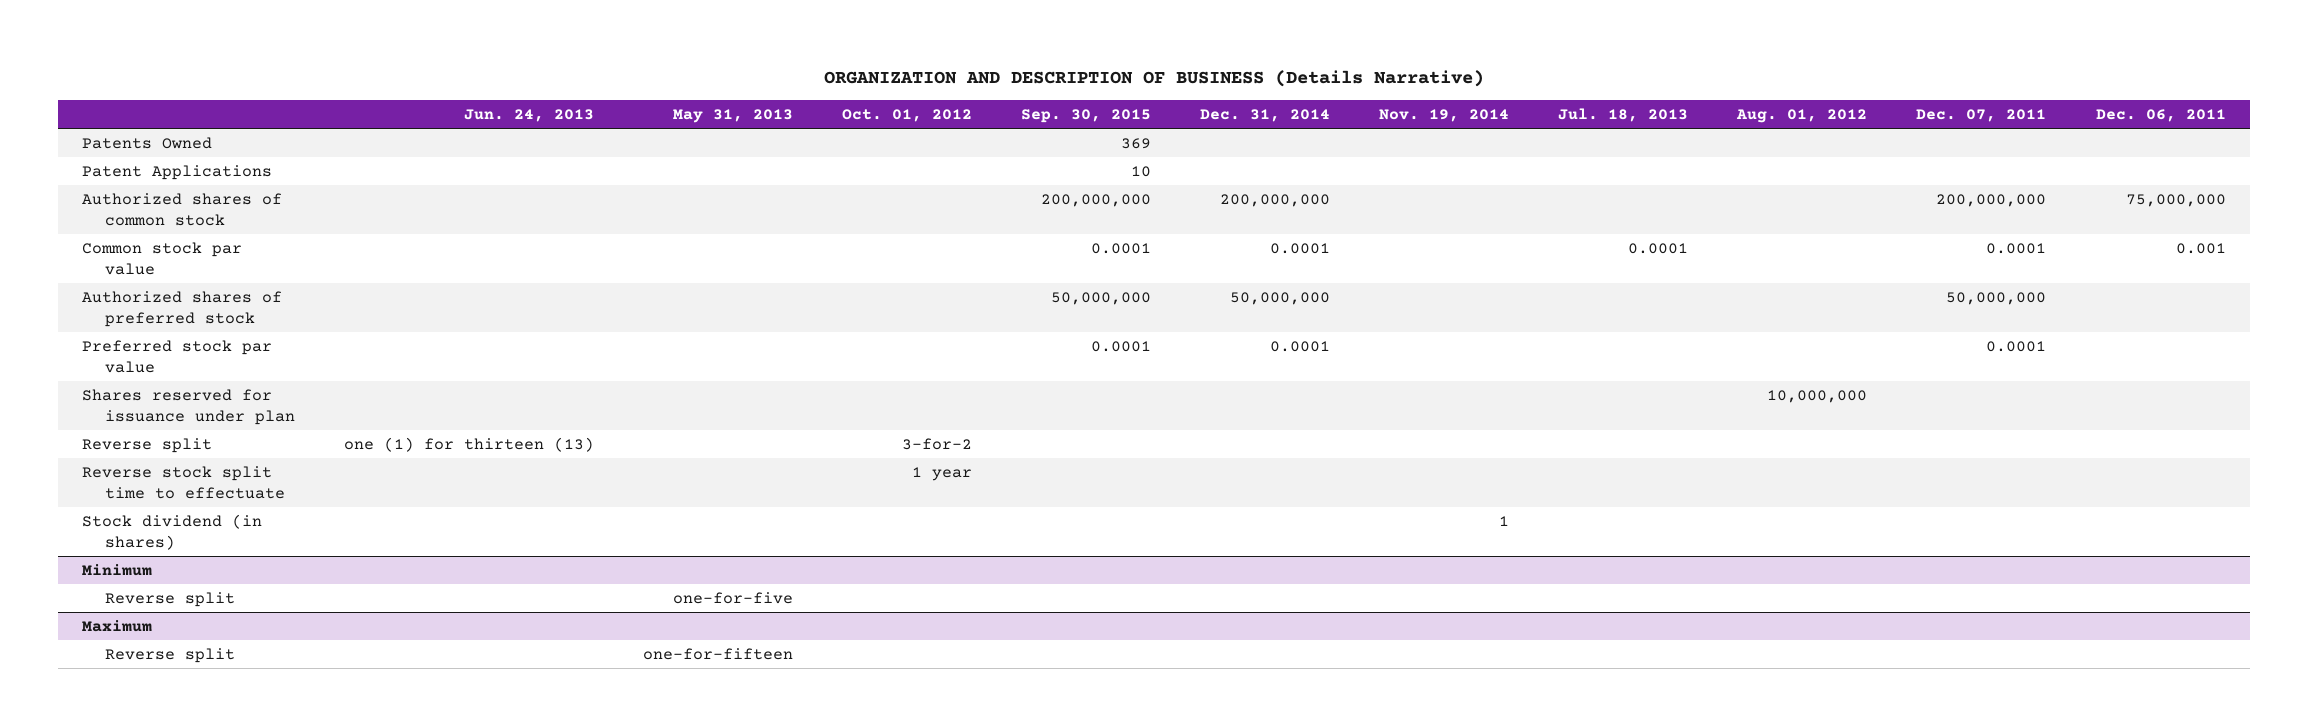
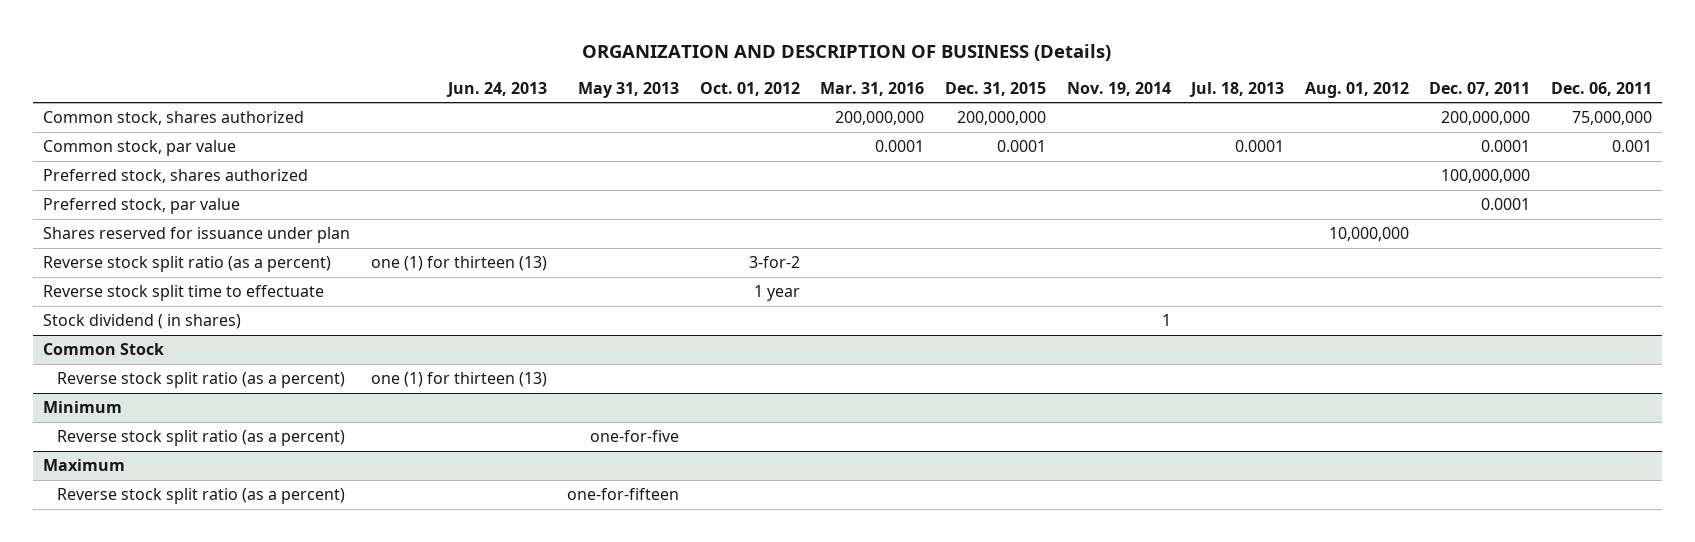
- ORGANIZATION AND DESCRIPTION OF BUSINESS (Details Narrative)
+ ORGANIZATION AND DESCRIPTION OF BUSINESS (Details)
- | Jun. 24, 2013 | May 31, 2013 | Oct. 01, 2012 | Sep. 30, 2015 | Dec. 31, 2014 | Nov. 19, 2014 | Jul. 18, 2013 | Aug. 01, 2012 | Dec. 07, 2011 | Dec. 06, 2011
+ | Jun. 24, 2013 | May 31, 2013 | Oct. 01, 2012 | Mar. 31, 2016 | Dec. 31, 2015 | Nov. 19, 2014 | Jul. 18, 2013 | Aug. 01, 2012 | Dec. 07, 2011 | Dec. 06, 2011
- Patents Owned | | | | 369 | | | | | |
- Patent Applications | | | | 10 | | | | | |
- Authorized shares of common stock | | | | 200,000,000 | 200,000,000 | | | | 200,000,000 | 75,000,000
- Common stock par value | | | | 0.0001 | 0.0001 | | 0.0001 | | 0.0001 | 0.001
- Authorized shares of preferred stock | | | | 50,000,000 | 50,000,000 | | | | 50,000,000 |
- Preferred stock par value | | | | 0.0001 | 0.0001 | | | | 0.0001 |
+ Common stock, shares authorized | | | | 200,000,000 | 200,000,000 | | | | 200,000,000 | 75,000,000
+ Common stock, par value | | | | 0.0001 | 0.0001 | | 0.0001 | | 0.0001 | 0.001
+ Preferred stock, shares authorized | | | | | | | | | 100,000,000 |
+ Preferred stock, par value | | | | | | | | | 0.0001 |
- Reverse split | one (1) for thirteen (13) | | 3-for-2 | | | | | | |
+ Reverse stock split ratio (as a percent) | one (1) for thirteen (13) | | 3-for-2 | | | | | | |
- Stock dividend (in shares) | | | | | | 1 | | | |
+ Stock dividend ( in shares) | | | | | | 1 | | | |
+ Common Stock
+ Reverse stock split ratio (as a percent) | one (1) for thirteen (13) | | | | | | | | |
@ Minimum
- Reverse split | | one-for-five | | | | | | | |
+ Reverse stock split ratio (as a percent) | | one-for-five | | | | | | | |
@ Maximum
- Reverse split | | one-for-fifteen | | | | | | | |
+ Reverse stock split ratio (as a percent) | | one-for-fifteen | | | | | | | |

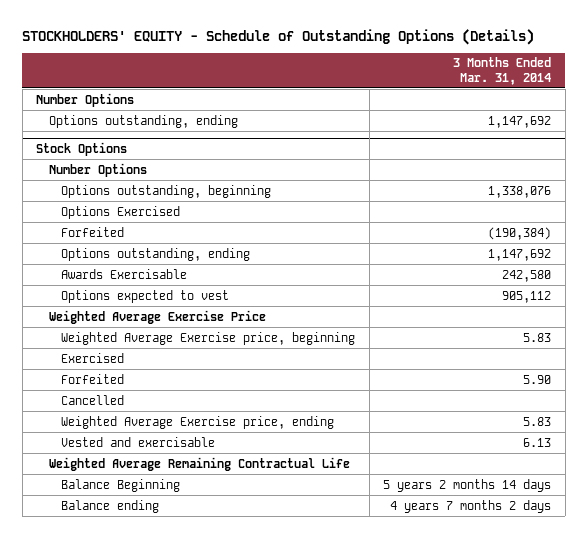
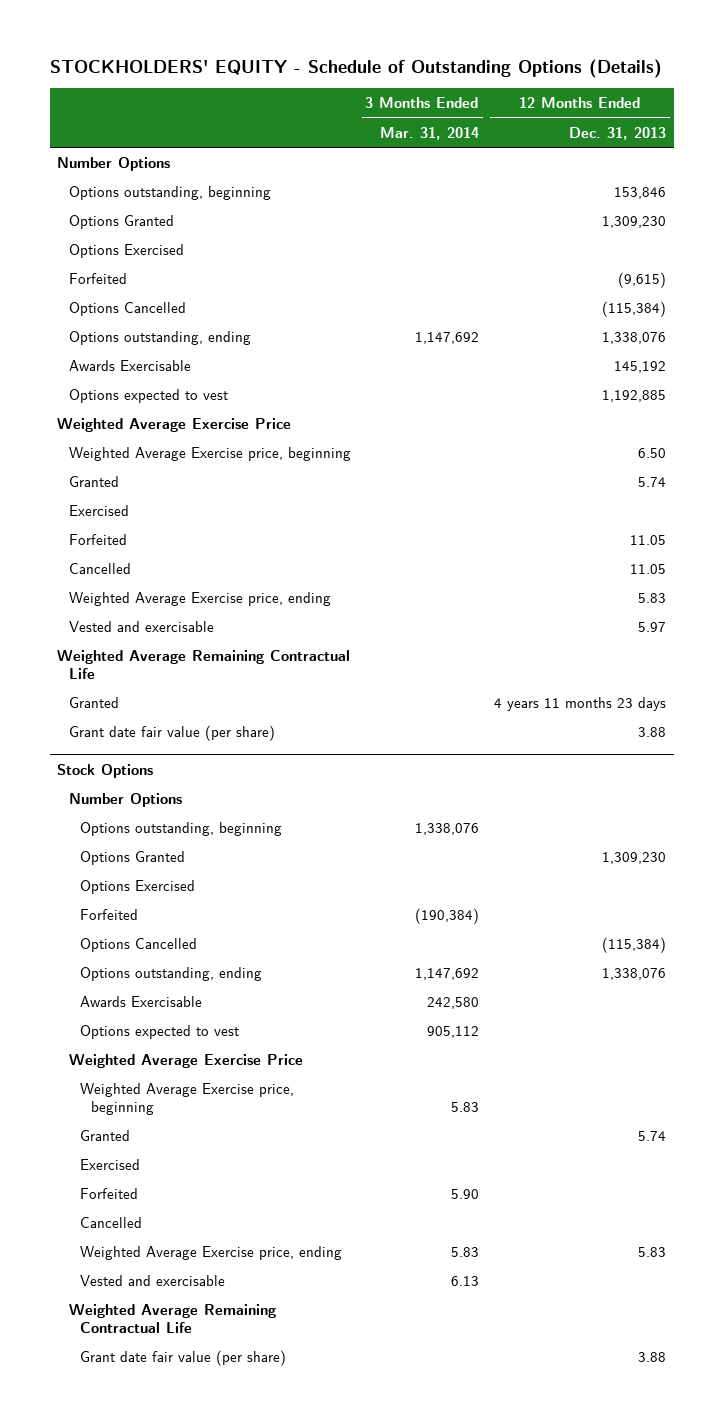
- | 3 Months Ended Mar. 31, 2014
+ | 3 Months Ended Mar. 31, 2014 | 12 Months Ended Dec. 31, 2013
+ Options outstanding, beginning | | 153,846
+ Options Granted | | 1,309,230
+ Options Exercised
+ Forfeited | | (9,615)
+ Options Cancelled | | (115,384)
+ Awards Exercisable | | 145,192
+ Options expected to vest | | 1,192,885
+ Weighted Average Exercise Price
+ Weighted Average Exercise price, beginning | | 6.50
+ Granted | | 5.74
+ Exercised
+ Forfeited | | 11.05
+ Cancelled | | 11.05
+ Weighted Average Exercise price, ending | | 5.83
+ Vested and exercisable | | 5.97
+ Weighted Average Remaining Contractual Life
+ Granted | | 4 years 11 months 23 days
+ Grant date fair value (per share) | | 3.88
@ Stock Options
+ Options Granted | | 1,309,230
+ Options Cancelled | | (115,384)
+ Granted | | 5.74
- Balance Beginning | 5 years 2 months 14 days
- Balance ending | 4 years 7 months 2 days
+ Grant date fair value (per share) | | 3.88

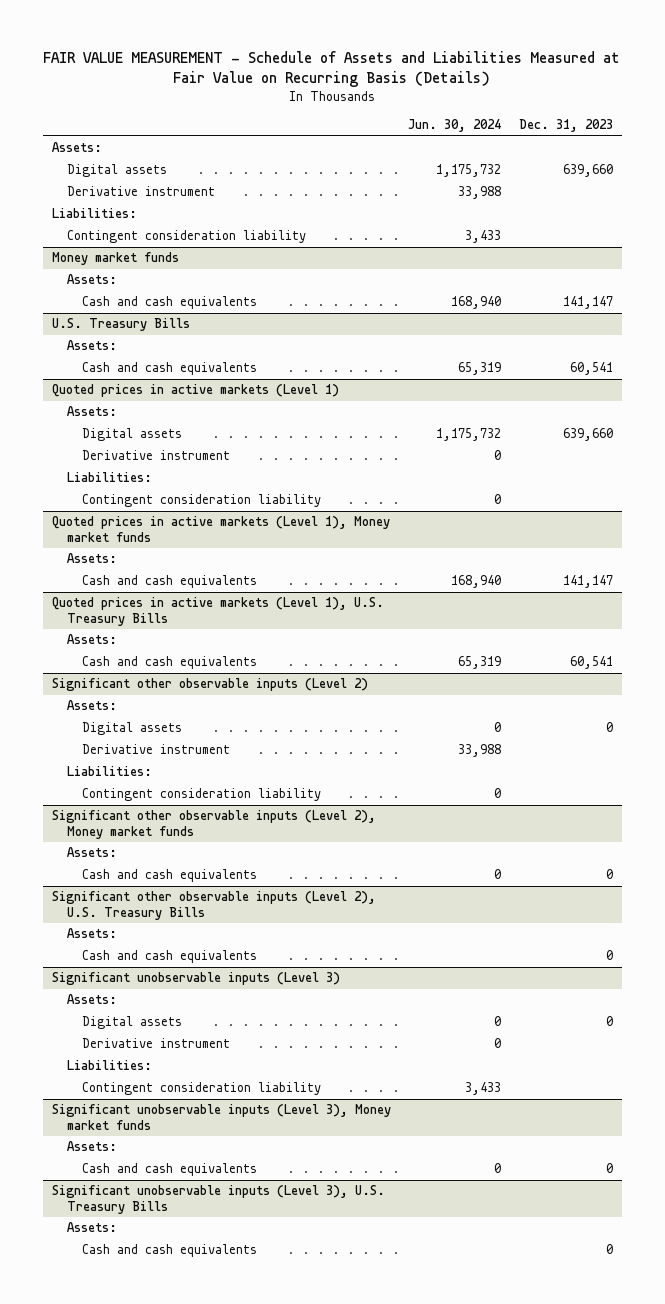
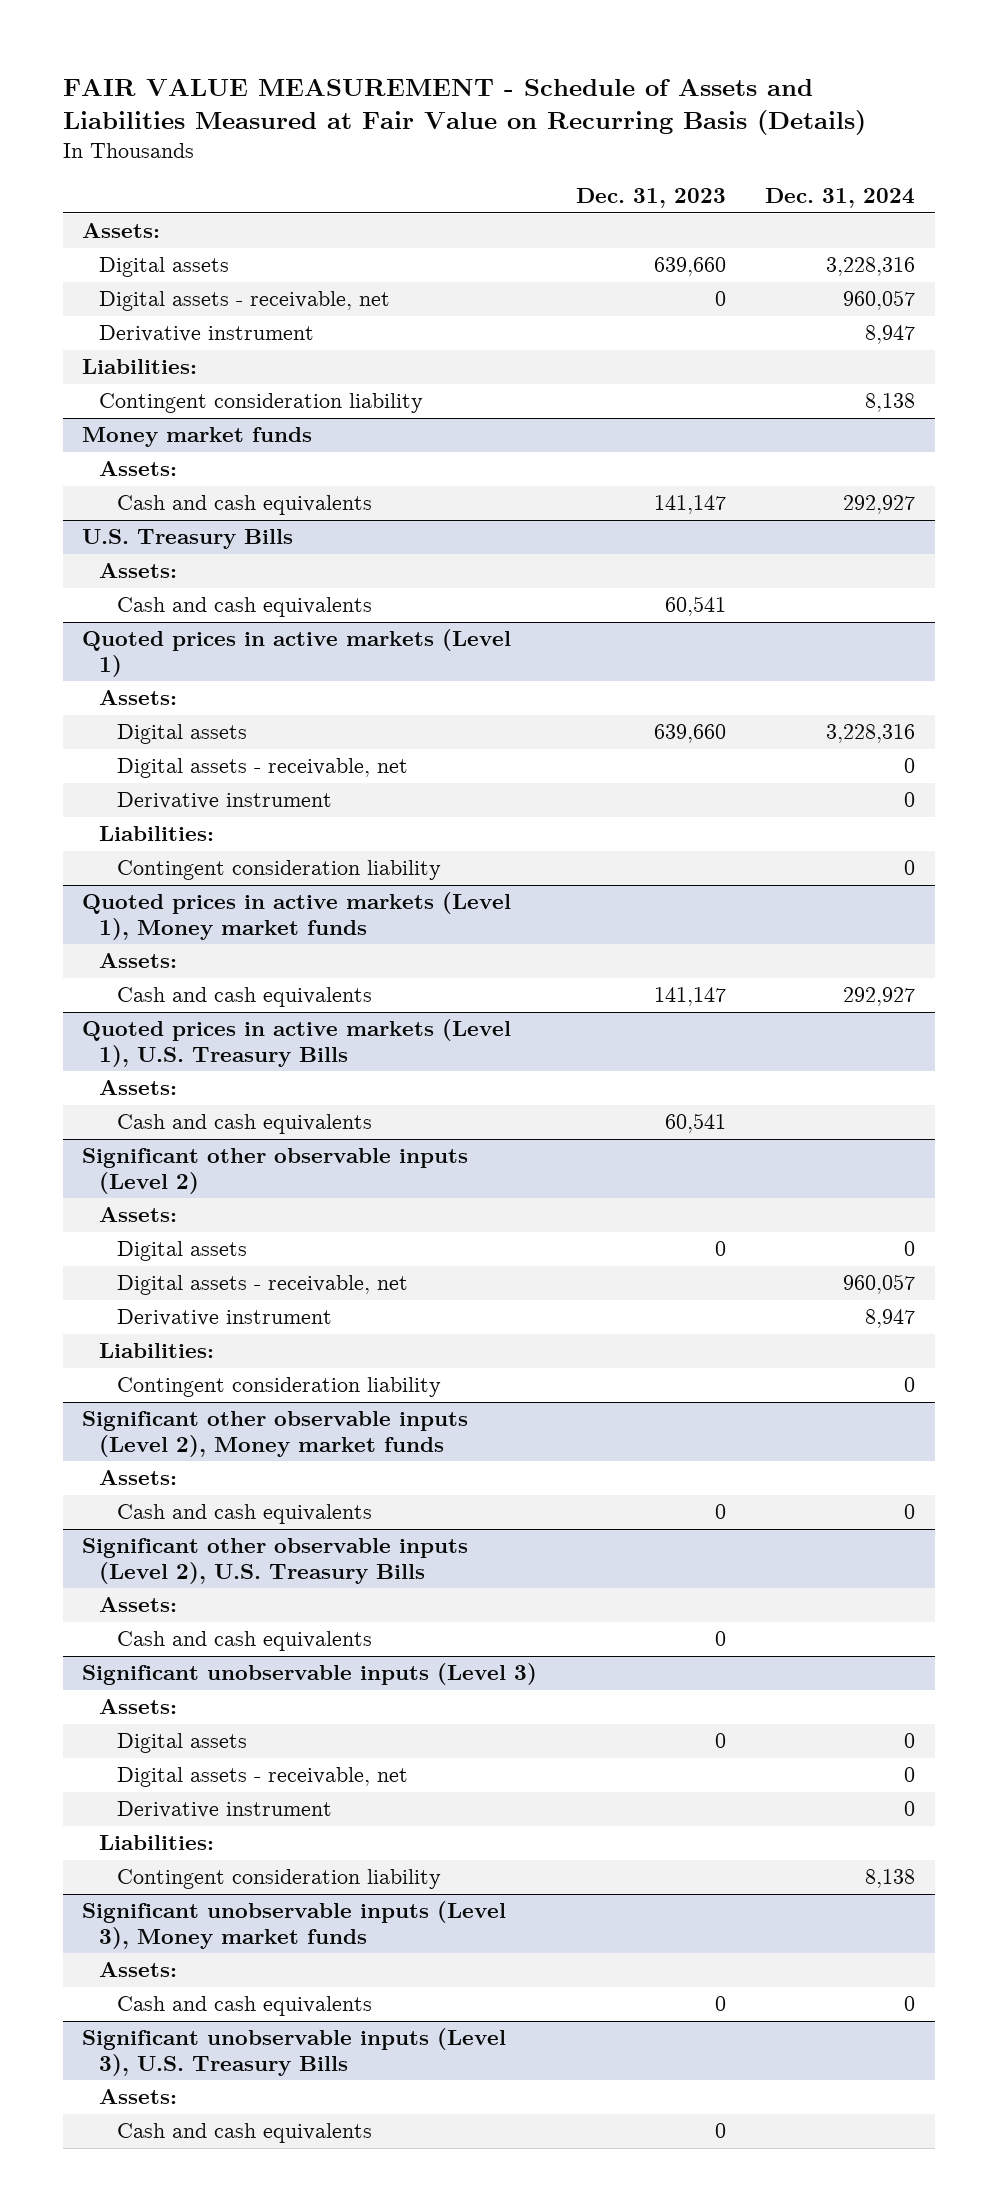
- | Jun. 30, 2024 | Dec. 31, 2023
+ | Dec. 31, 2023 | Dec. 31, 2024
+ Digital assets - receivable, net | 0 | 960,057
@ Quoted prices in active markets (Level 1)
+ Digital assets - receivable, net | | 0
@ Significant other observable inputs (Level 2)
+ Digital assets - receivable, net | | 960,057
@ Significant unobservable inputs (Level 3)
+ Digital assets - receivable, net | | 0

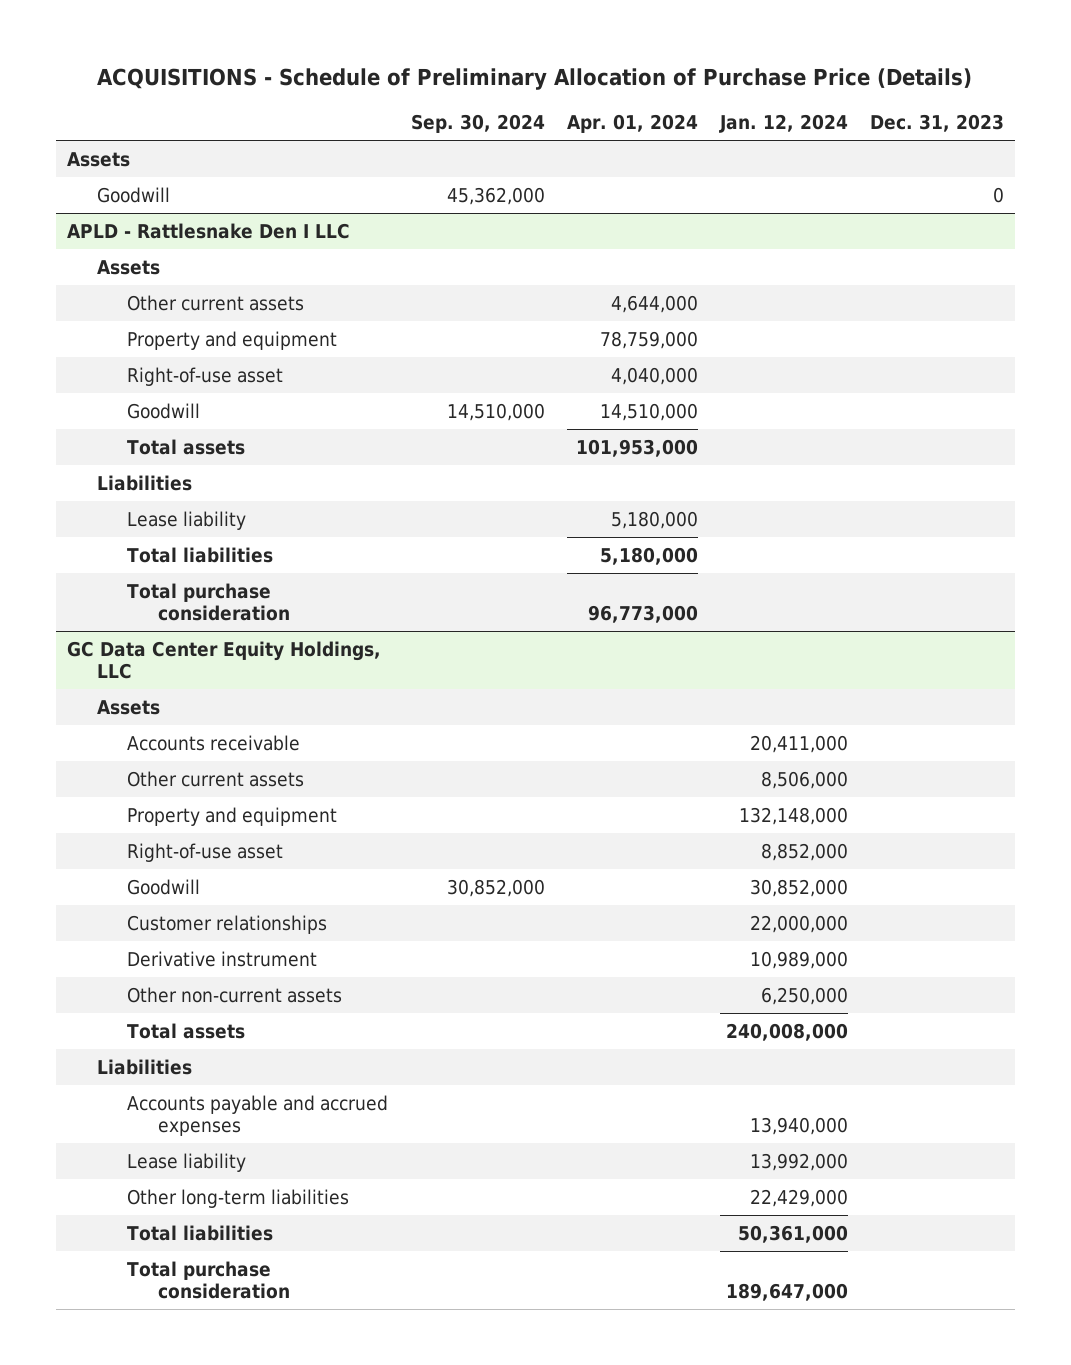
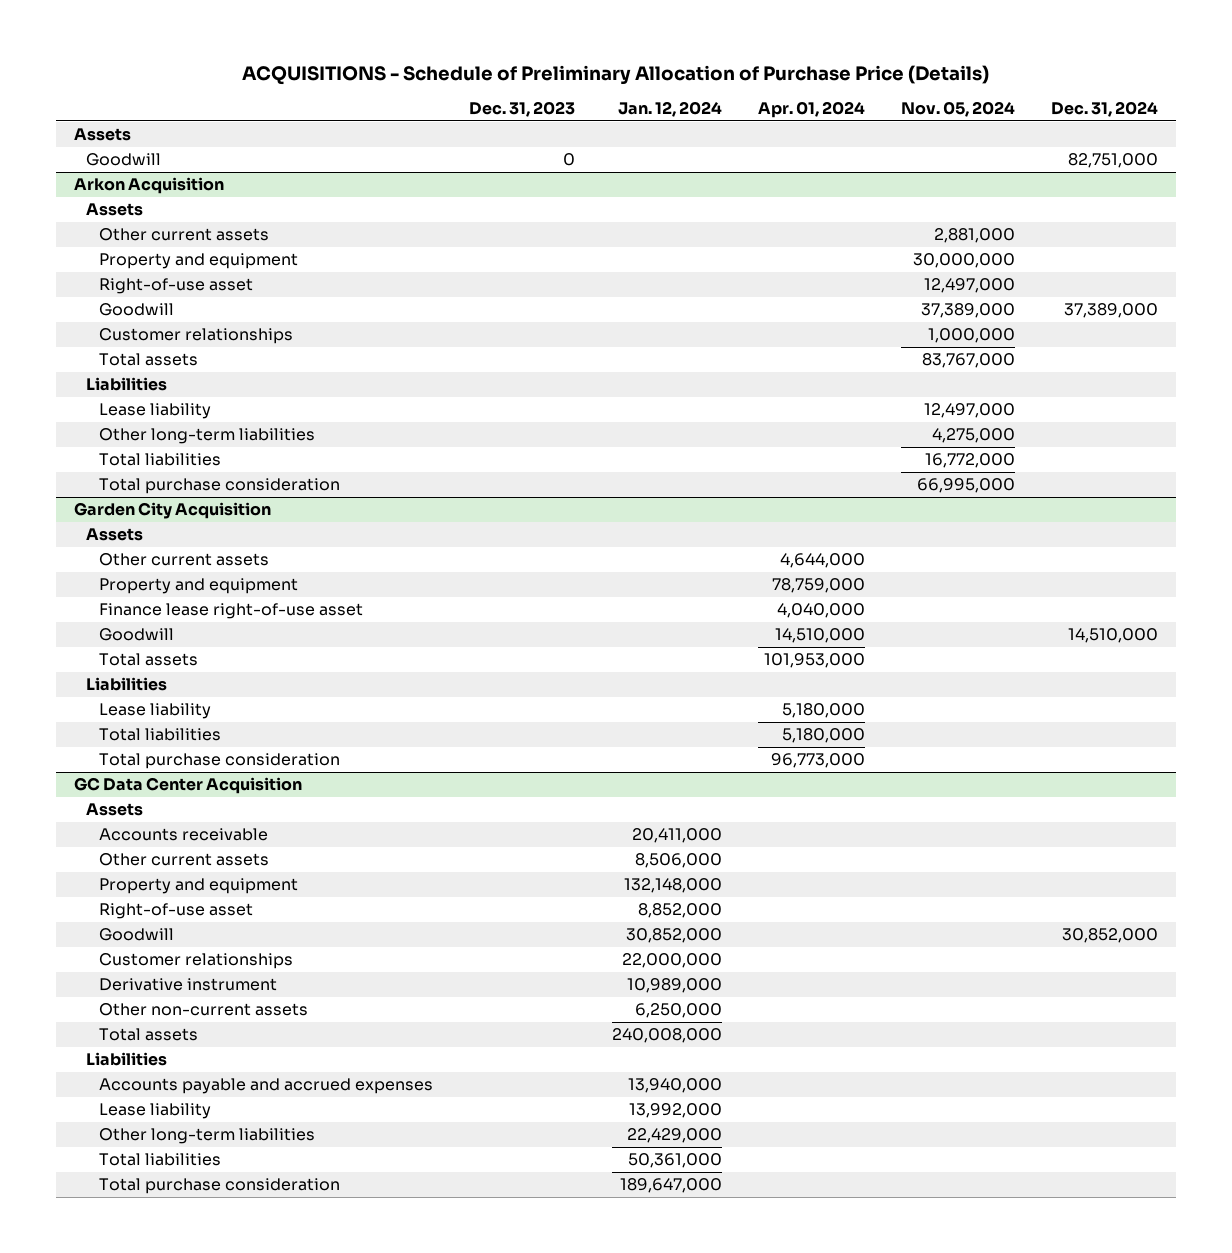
- | Sep. 30, 2024 | Apr. 01, 2024 | Jan. 12, 2024 | Dec. 31, 2023
+ | Dec. 31, 2023 | Jan. 12, 2024 | Apr. 01, 2024 | Nov. 05, 2024 | Dec. 31, 2024
- APLD - Rattlesnake Den I LLC
+ Arkon Acquisition
+ Assets
+ Other current assets | | | | 2,881,000 |
+ Property and equipment | | | | 30,000,000 |
+ Right-of-use asset | | | | 12,497,000 |
+ Goodwill | | | | 37,389,000 | 37,389,000
+ Customer relationships | | | | 1,000,000 |
+ Total assets | | | | 83,767,000 |
+ Liabilities
+ Lease liability | | | | 12,497,000 |
+ Other long-term liabilities | | | | 4,275,000 |
+ Total liabilities | | | | 16,772,000 |
+ Total purchase consideration | | | | 66,995,000 |
+ Garden City Acquisition
- Right-of-use asset | | 4,040,000 | |
+ Finance lease right-of-use asset | | | 4,040,000 | |
- GC Data Center Equity Holdings, LLC
+ GC Data Center Acquisition

